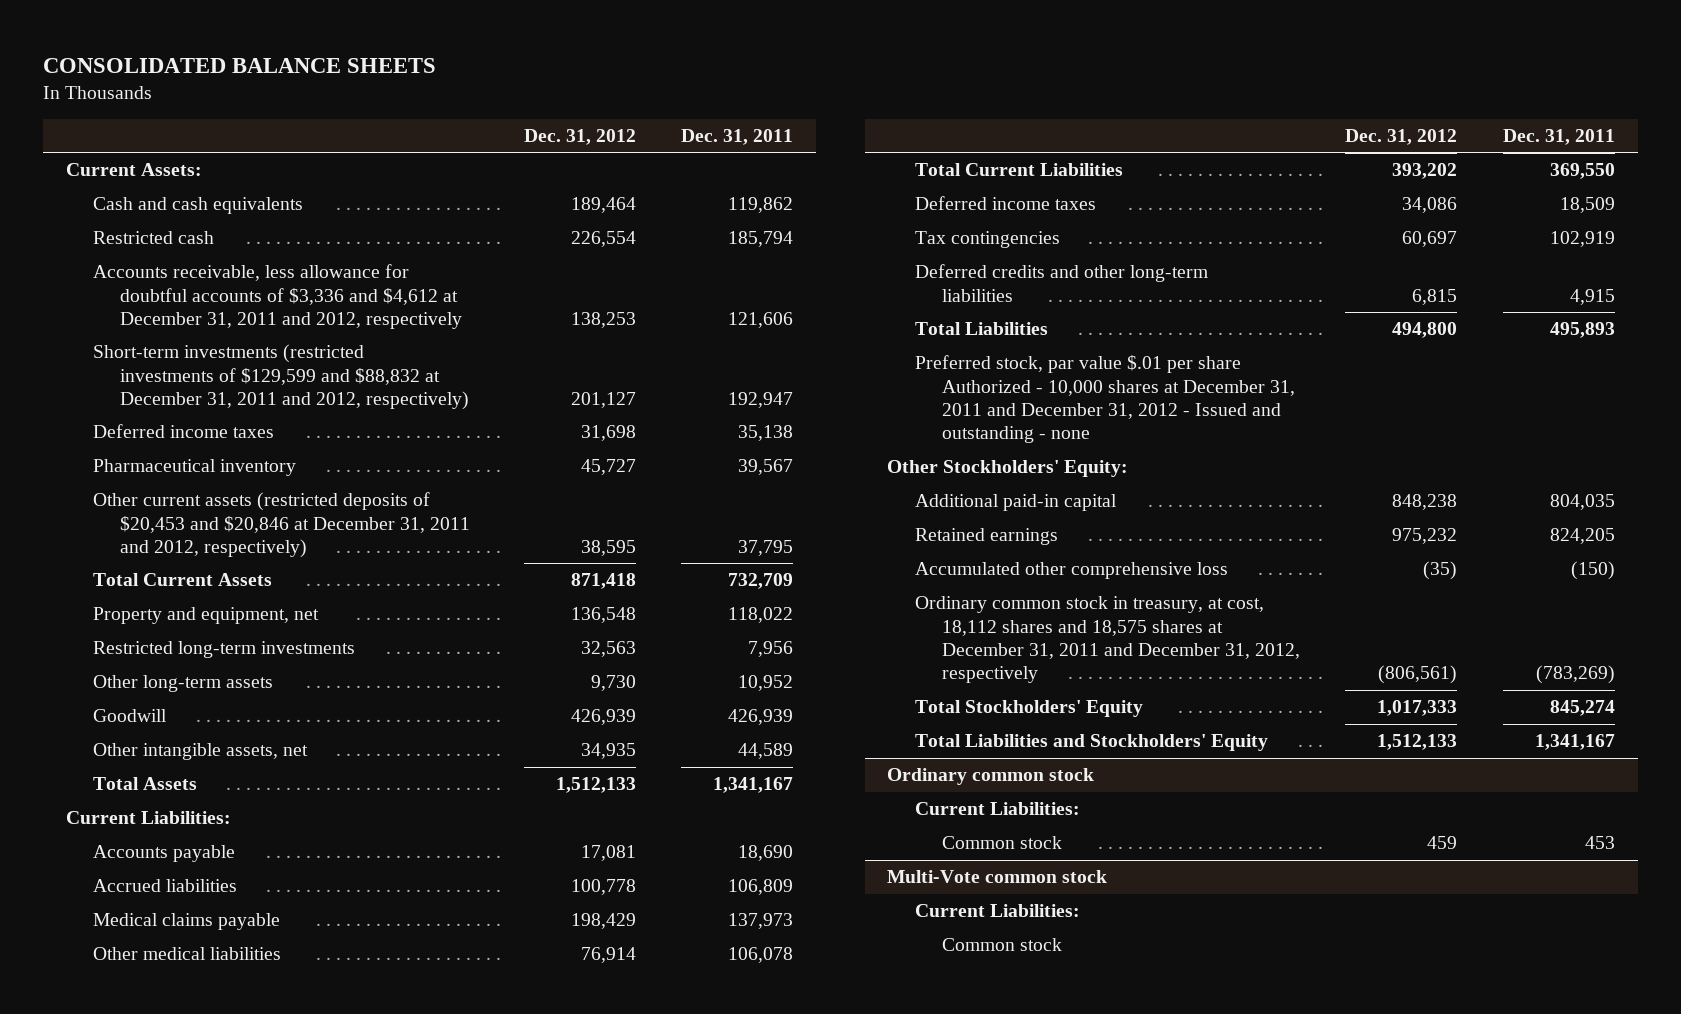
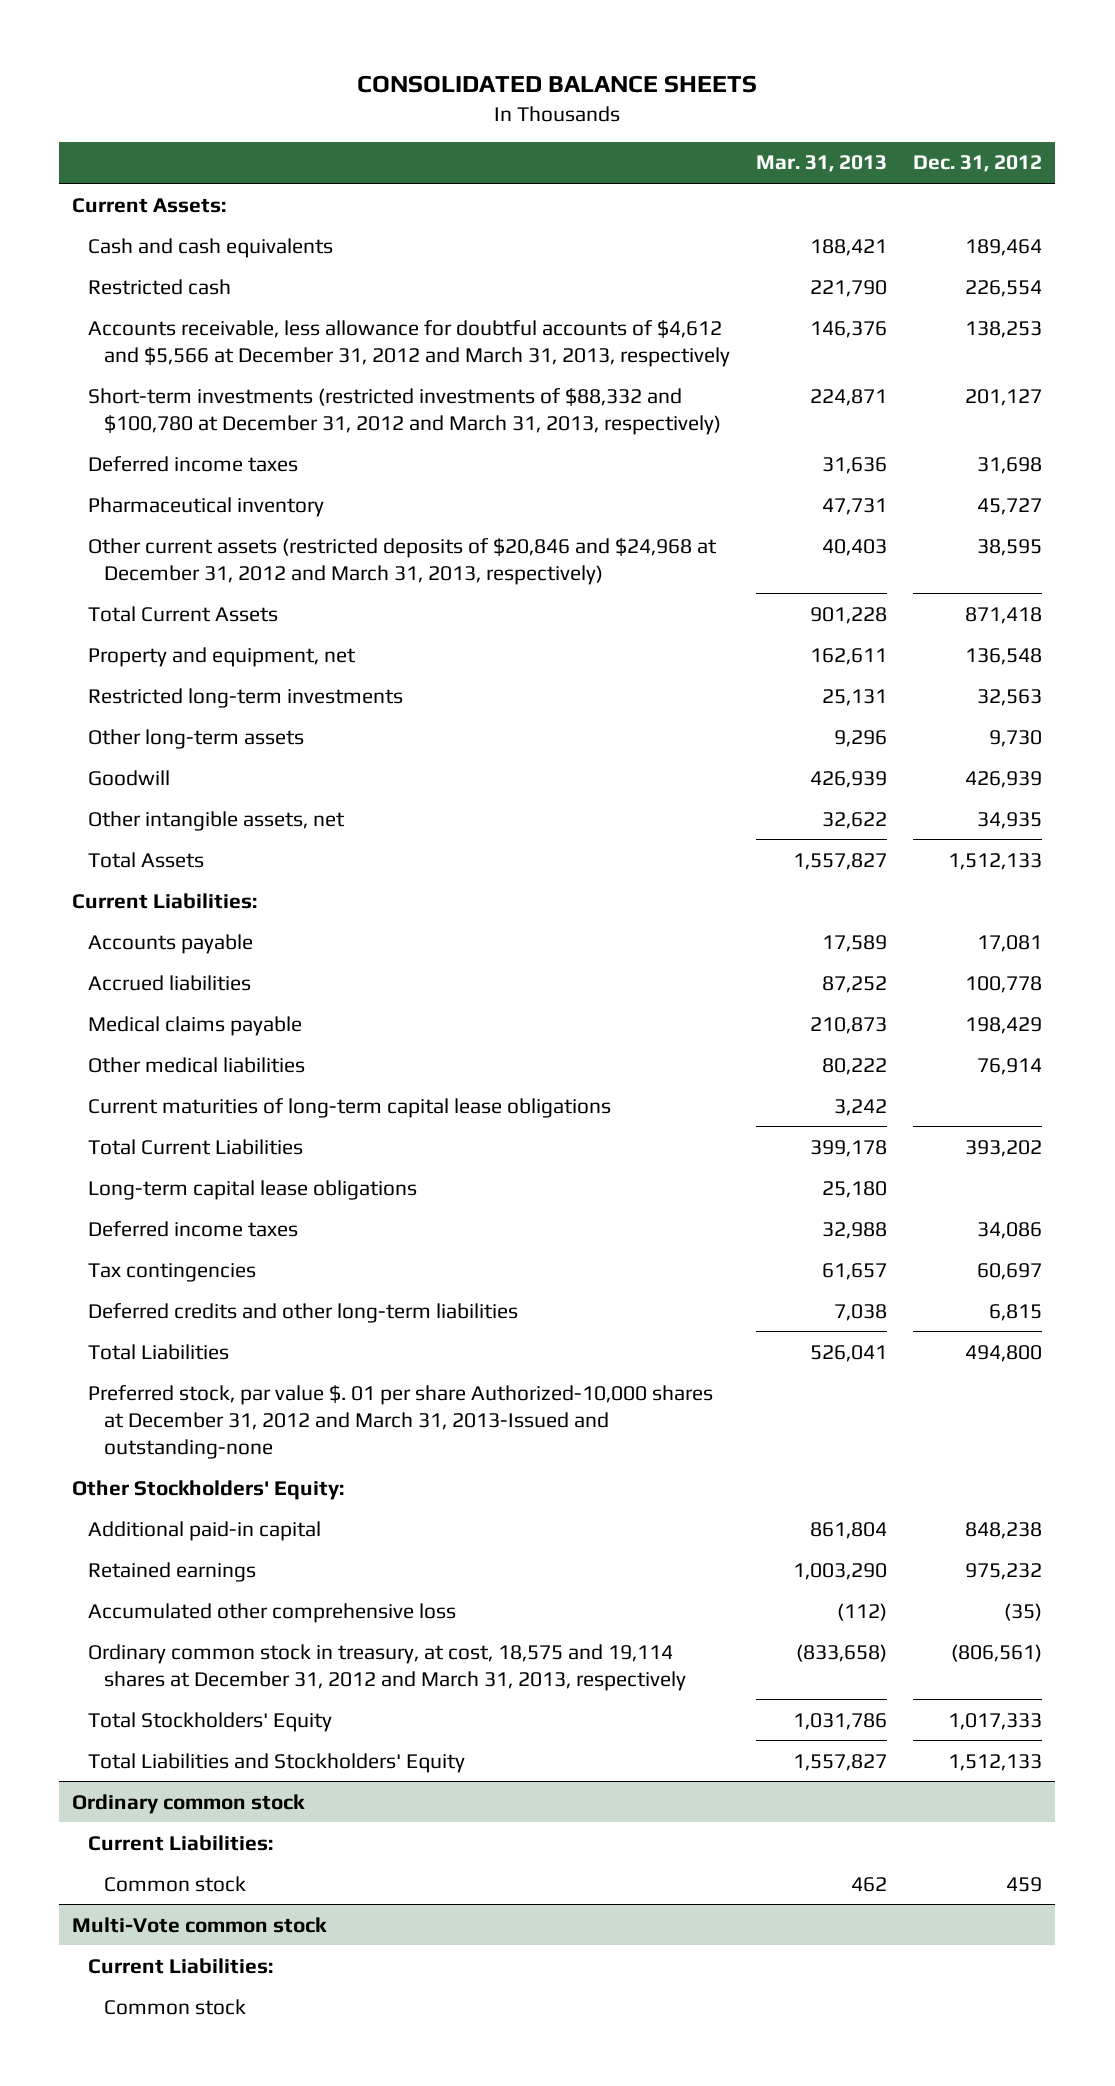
- | Dec. 31, 2012 | Dec. 31, 2011
+ | Mar. 31, 2013 | Dec. 31, 2012
- Accounts receivable, less allowance for doubtful accounts of $3,336 and $4,612 at December 31, 2011 and 2012, respectively | 138,253 | 121,606
- Short-term investments (restricted investments of $129,599 and $88,832 at December 31, 2011 and 2012, respectively) | 201,127 | 192,947
+ Accounts receivable, less allowance for doubtful accounts of $4,612 and $5,566 at December 31, 2012 and March 31, 2013, respectively | 146,376 | 138,253
+ Short-term investments (restricted investments of $88,332 and $100,780 at December 31, 2012 and March 31, 2013, respectively) | 224,871 | 201,127
- Other current assets (restricted deposits of $20,453 and $20,846 at December 31, 2011 and 2012, respectively) | 38,595 | 37,795
+ Other current assets (restricted deposits of $20,846 and $24,968 at December 31, 2012 and March 31, 2013, respectively) | 40,403 | 38,595
+ Current maturities of long-term capital lease obligations | 3,242 |
+ Long-term capital lease obligations | 25,180 |
- Preferred stock, par value $.01 per share Authorized - 10,000 shares at December 31, 2011 and December 31, 2012 - Issued and outstanding - none
+ Preferred stock, par value $. 01 per share Authorized-10,000 shares at December 31, 2012 and March 31, 2013-Issued and outstanding-none
- Ordinary common stock in treasury, at cost, 18,112 shares and 18,575 shares at December 31, 2011 and December 31, 2012, respectively | (806,561) | (783,269)
+ Ordinary common stock in treasury, at cost, 18,575 and 19,114 shares at December 31, 2012 and March 31, 2013, respectively | (833,658) | (806,561)

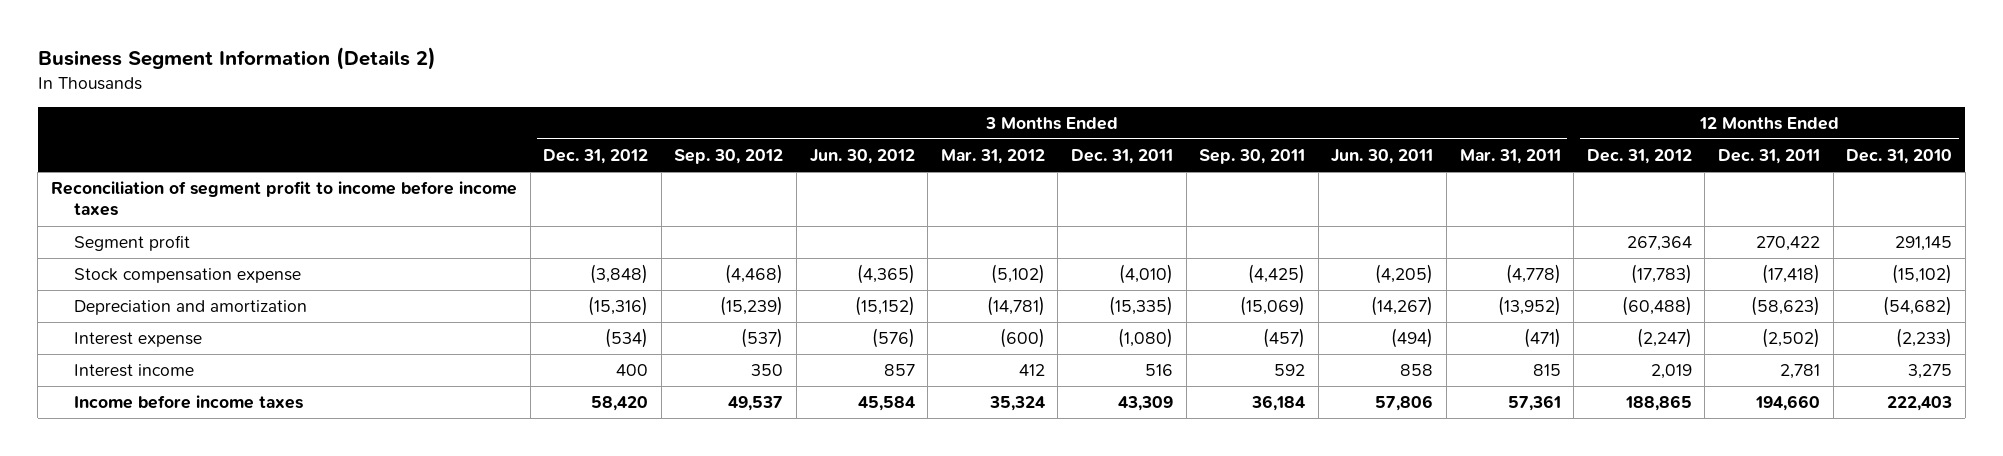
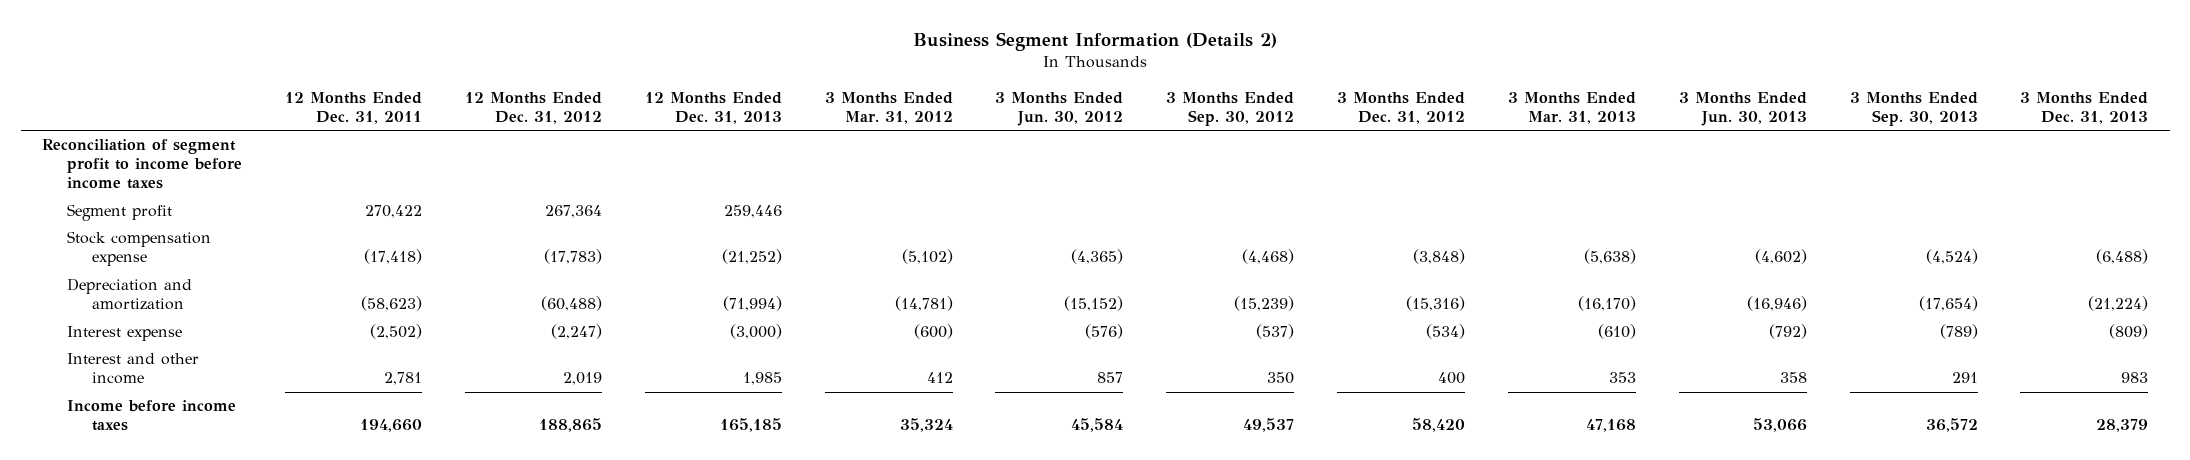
- | 3 Months Ended Dec. 31, 2012 | 3 Months Ended Sep. 30, 2012 | 3 Months Ended Jun. 30, 2012 | 3 Months Ended Mar. 31, 2012 | 3 Months Ended Dec. 31, 2011 | 3 Months Ended Sep. 30, 2011 | 3 Months Ended Jun. 30, 2011 | 3 Months Ended Mar. 31, 2011 | 12 Months Ended Dec. 31, 2012 | 12 Months Ended Dec. 31, 2011 | 12 Months Ended Dec. 31, 2010
+ | 12 Months Ended Dec. 31, 2011 | 12 Months Ended Dec. 31, 2012 | 12 Months Ended Dec. 31, 2013 | 3 Months Ended Mar. 31, 2012 | 3 Months Ended Jun. 30, 2012 | 3 Months Ended Sep. 30, 2012 | 3 Months Ended Dec. 31, 2012 | 3 Months Ended Mar. 31, 2013 | 3 Months Ended Jun. 30, 2013 | 3 Months Ended Sep. 30, 2013 | 3 Months Ended Dec. 31, 2013
- Interest income | 400 | 350 | 857 | 412 | 516 | 592 | 858 | 815 | 2,019 | 2,781 | 3,275
+ Interest and other income | 2,781 | 2,019 | 1,985 | 412 | 857 | 350 | 400 | 353 | 358 | 291 | 983

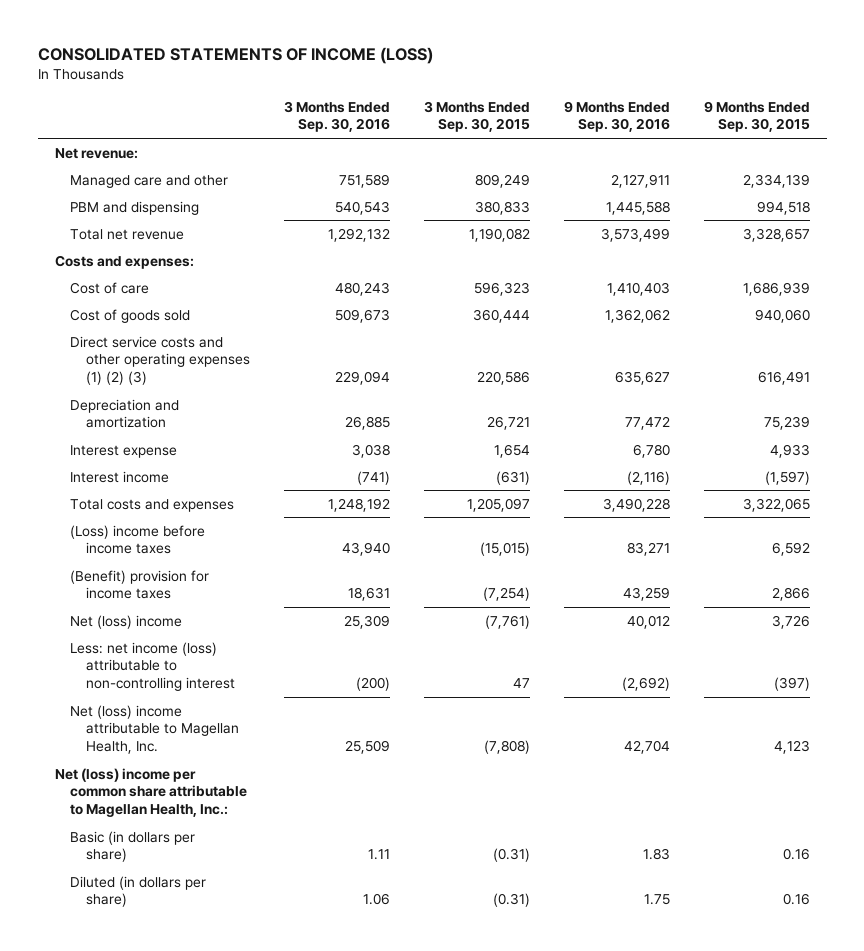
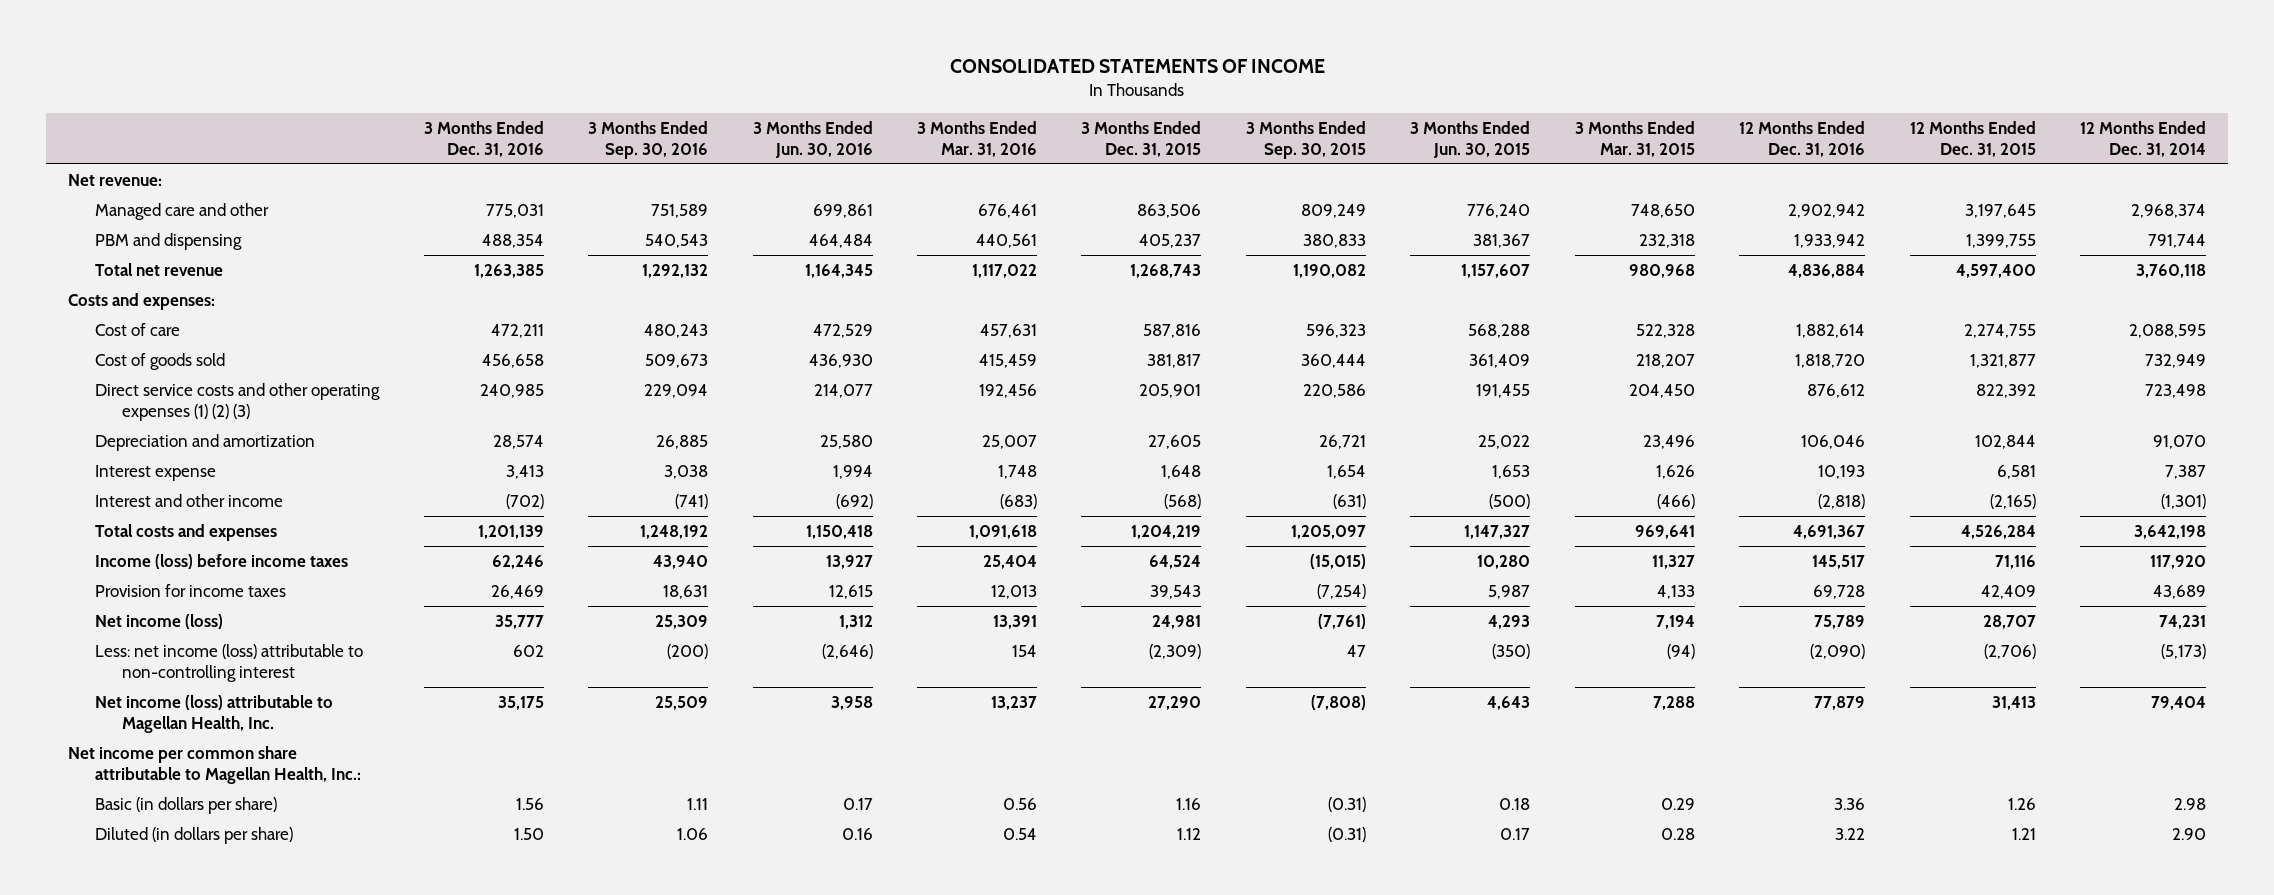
- CONSOLIDATED STATEMENTS OF INCOME (LOSS)
+ CONSOLIDATED STATEMENTS OF INCOME
- | 3 Months Ended Sep. 30, 2016 | 3 Months Ended Sep. 30, 2015 | 9 Months Ended Sep. 30, 2016 | 9 Months Ended Sep. 30, 2015
+ | 3 Months Ended Dec. 31, 2016 | 3 Months Ended Sep. 30, 2016 | 3 Months Ended Jun. 30, 2016 | 3 Months Ended Mar. 31, 2016 | 3 Months Ended Dec. 31, 2015 | 3 Months Ended Sep. 30, 2015 | 3 Months Ended Jun. 30, 2015 | 3 Months Ended Mar. 31, 2015 | 12 Months Ended Dec. 31, 2016 | 12 Months Ended Dec. 31, 2015 | 12 Months Ended Dec. 31, 2014
- Interest income | (741) | (631) | (2,116) | (1,597)
+ Interest and other income | (702) | (741) | (692) | (683) | (568) | (631) | (500) | (466) | (2,818) | (2,165) | (1,301)
- (Loss) income before income taxes | 43,940 | (15,015) | 83,271 | 6,592
- (Benefit) provision for income taxes | 18,631 | (7,254) | 43,259 | 2,866
- Net (loss) income | 25,309 | (7,761) | 40,012 | 3,726
+ Income (loss) before income taxes | 62,246 | 43,940 | 13,927 | 25,404 | 64,524 | (15,015) | 10,280 | 11,327 | 145,517 | 71,116 | 117,920
+ Provision for income taxes | 26,469 | 18,631 | 12,615 | 12,013 | 39,543 | (7,254) | 5,987 | 4,133 | 69,728 | 42,409 | 43,689
+ Net income (loss) | 35,777 | 25,309 | 1,312 | 13,391 | 24,981 | (7,761) | 4,293 | 7,194 | 75,789 | 28,707 | 74,231
- Net (loss) income attributable to Magellan Health, Inc. | 25,509 | (7,808) | 42,704 | 4,123
- Net (loss) income per common share attributable to Magellan Health, Inc.:
+ Net income (loss) attributable to Magellan Health, Inc. | 35,175 | 25,509 | 3,958 | 13,237 | 27,290 | (7,808) | 4,643 | 7,288 | 77,879 | 31,413 | 79,404
+ Net income per common share attributable to Magellan Health, Inc.:

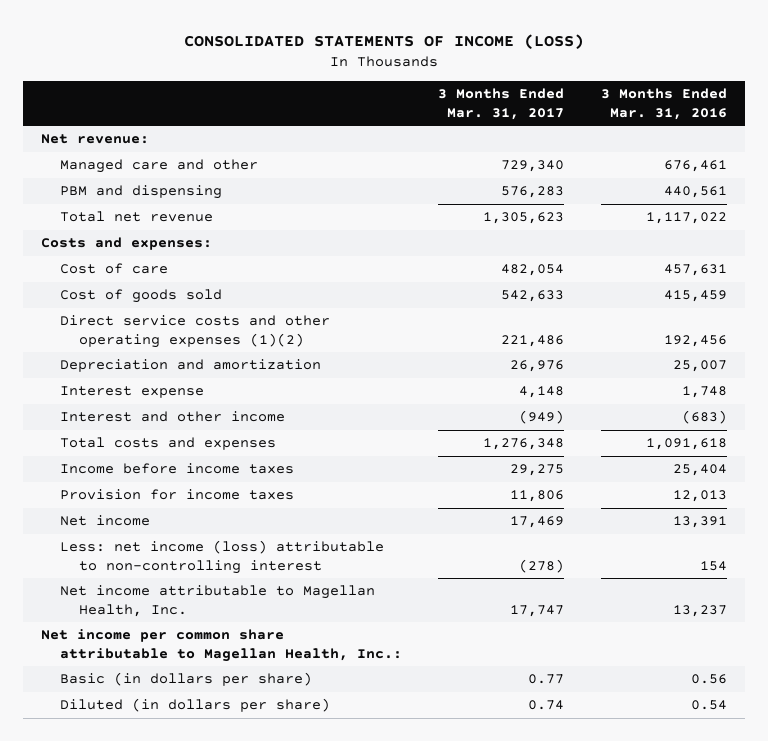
- CONSOLIDATED STATEMENTS OF INCOME
+ CONSOLIDATED STATEMENTS OF INCOME (LOSS)
- | 3 Months Ended Dec. 31, 2016 | 3 Months Ended Sep. 30, 2016 | 3 Months Ended Jun. 30, 2016 | 3 Months Ended Mar. 31, 2016 | 3 Months Ended Dec. 31, 2015 | 3 Months Ended Sep. 30, 2015 | 3 Months Ended Jun. 30, 2015 | 3 Months Ended Mar. 31, 2015 | 12 Months Ended Dec. 31, 2016 | 12 Months Ended Dec. 31, 2015 | 12 Months Ended Dec. 31, 2014
+ | 3 Months Ended Mar. 31, 2017 | 3 Months Ended Mar. 31, 2016
- Direct service costs and other operating expenses (1) (2) (3) | 240,985 | 229,094 | 214,077 | 192,456 | 205,901 | 220,586 | 191,455 | 204,450 | 876,612 | 822,392 | 723,498
+ Direct service costs and other operating expenses (1)(2) | 221,486 | 192,456
- Income (loss) before income taxes | 62,246 | 43,940 | 13,927 | 25,404 | 64,524 | (15,015) | 10,280 | 11,327 | 145,517 | 71,116 | 117,920
+ Income before income taxes | 29,275 | 25,404
- Net income (loss) | 35,777 | 25,309 | 1,312 | 13,391 | 24,981 | (7,761) | 4,293 | 7,194 | 75,789 | 28,707 | 74,231
+ Net income | 17,469 | 13,391
- Net income (loss) attributable to Magellan Health, Inc. | 35,175 | 25,509 | 3,958 | 13,237 | 27,290 | (7,808) | 4,643 | 7,288 | 77,879 | 31,413 | 79,404
+ Net income attributable to Magellan Health, Inc. | 17,747 | 13,237

